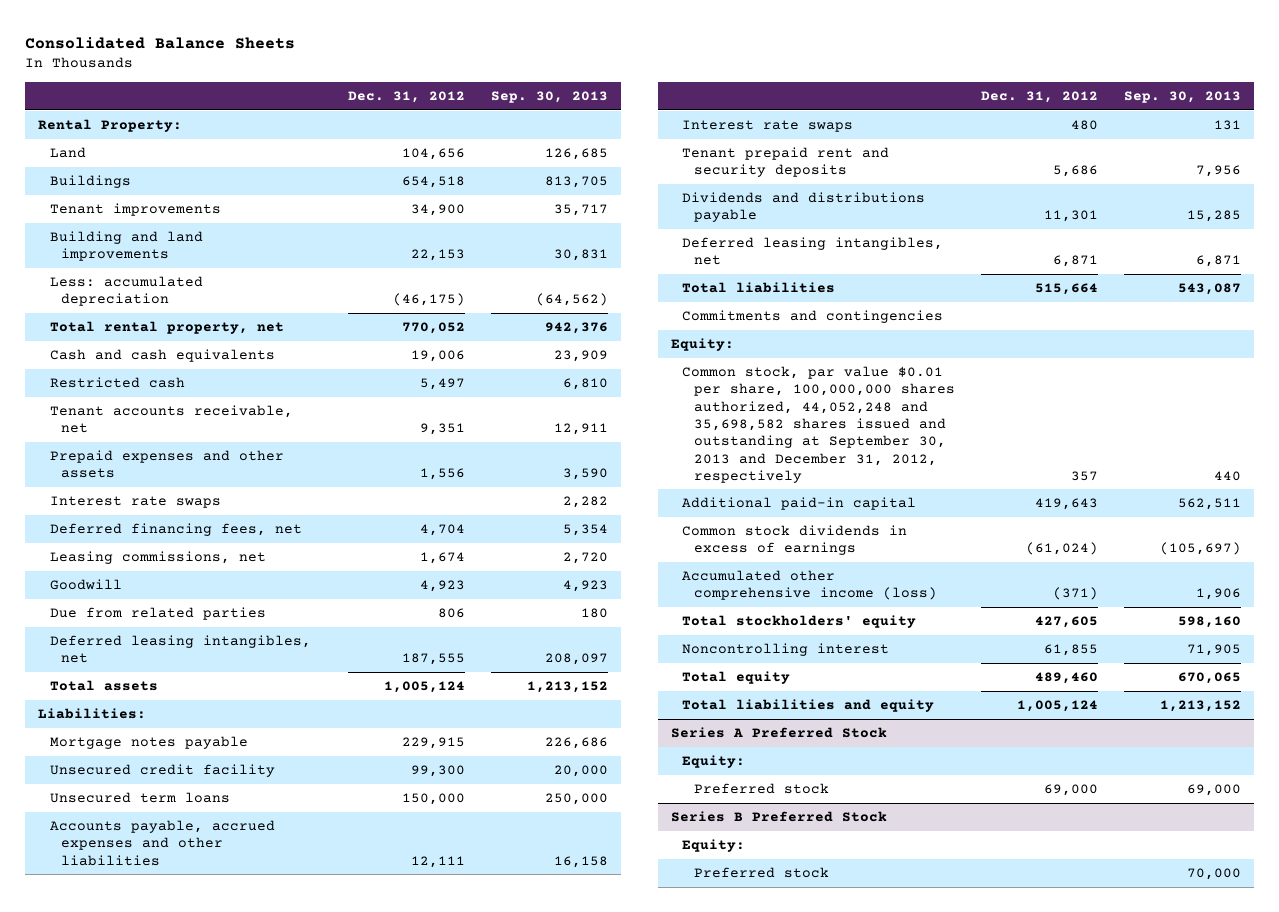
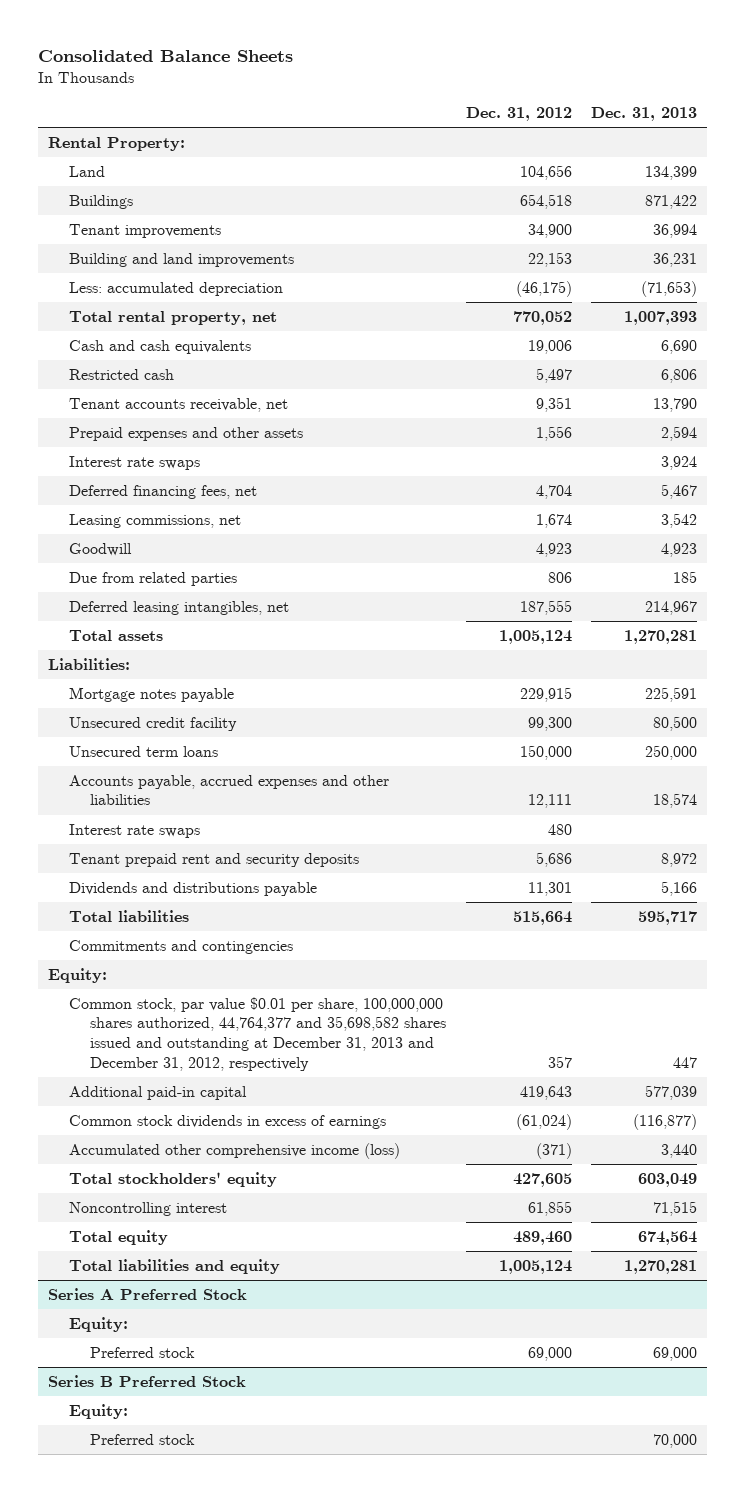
- | Dec. 31, 2012 | Sep. 30, 2013
+ | Dec. 31, 2012 | Dec. 31, 2013
- Deferred leasing intangibles, net | 6,871 | 6,871
- Common stock, par value $0.01 per share, 100,000,000 shares authorized, 44,052,248 and 35,698,582 shares issued and outstanding at September 30, 2013 and December 31, 2012, respectively | 357 | 440
+ Common stock, par value $0.01 per share, 100,000,000 shares authorized, 44,764,377 and 35,698,582 shares issued and outstanding at December 31, 2013 and December 31, 2012, respectively | 357 | 447

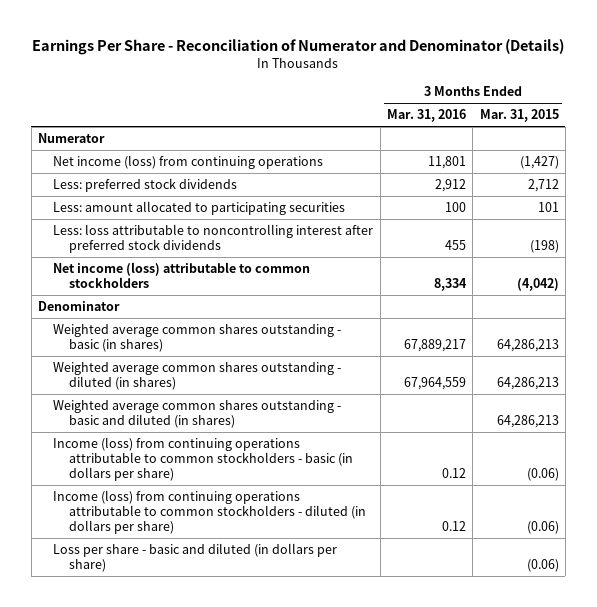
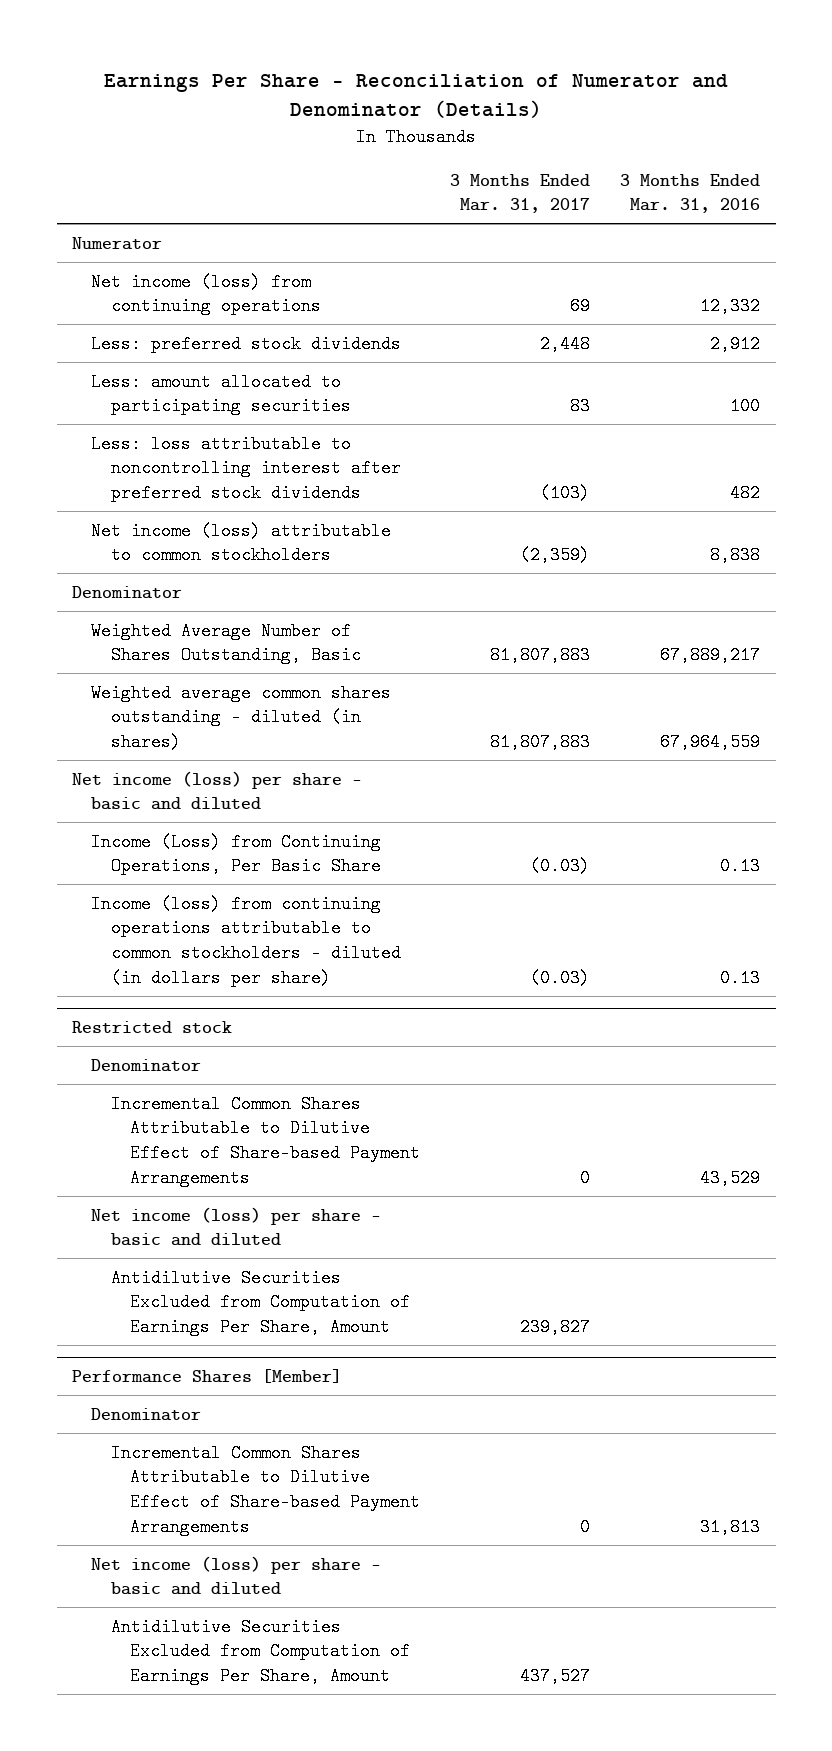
- | 3 Months Ended Mar. 31, 2016 | 3 Months Ended Mar. 31, 2015
+ | 3 Months Ended Mar. 31, 2017 | 3 Months Ended Mar. 31, 2016
- Net income (loss) from continuing operations | 11,801 | (1,427)
+ Net income (loss) from continuing operations | 69 | 12,332
- Less: loss attributable to noncontrolling interest after preferred stock dividends | 455 | (198)
- Net income (loss) attributable to common stockholders | 8,334 | (4,042)
+ Less: loss attributable to noncontrolling interest after preferred stock dividends | (103) | 482
+ Net income (loss) attributable to common stockholders | (2,359) | 8,838
- Weighted average common shares outstanding - basic (in shares) | 67,889,217 | 64,286,213
+ Weighted Average Number of Shares Outstanding, Basic | 81,807,883 | 67,889,217
- Weighted average common shares outstanding - basic and diluted (in shares) | | 64,286,213
- Income (loss) from continuing operations attributable to common stockholders - basic (in dollars per share) | 0.12 | (0.06)
- Income (loss) from continuing operations attributable to common stockholders - diluted (in dollars per share) | 0.12 | (0.06)
- Loss per share - basic and diluted (in dollars per share) | | (0.06)
+ Net income (loss) per share - basic and diluted
+ Income (Loss) from Continuing Operations, Per Basic Share | (0.03) | 0.13
+ Income (loss) from continuing operations attributable to common stockholders - diluted (in dollars per share) | (0.03) | 0.13
+ Restricted stock
+ Denominator
+ Incremental Common Shares Attributable to Dilutive Effect of Share-based Payment Arrangements | 0 | 43,529
+ Net income (loss) per share - basic and diluted
+ Antidilutive Securities Excluded from Computation of Earnings Per Share, Amount | 239,827 |
+ Performance Shares [Member]
+ Denominator
+ Incremental Common Shares Attributable to Dilutive Effect of Share-based Payment Arrangements | 0 | 31,813
+ Net income (loss) per share - basic and diluted
+ Antidilutive Securities Excluded from Computation of Earnings Per Share, Amount | 437,527 |

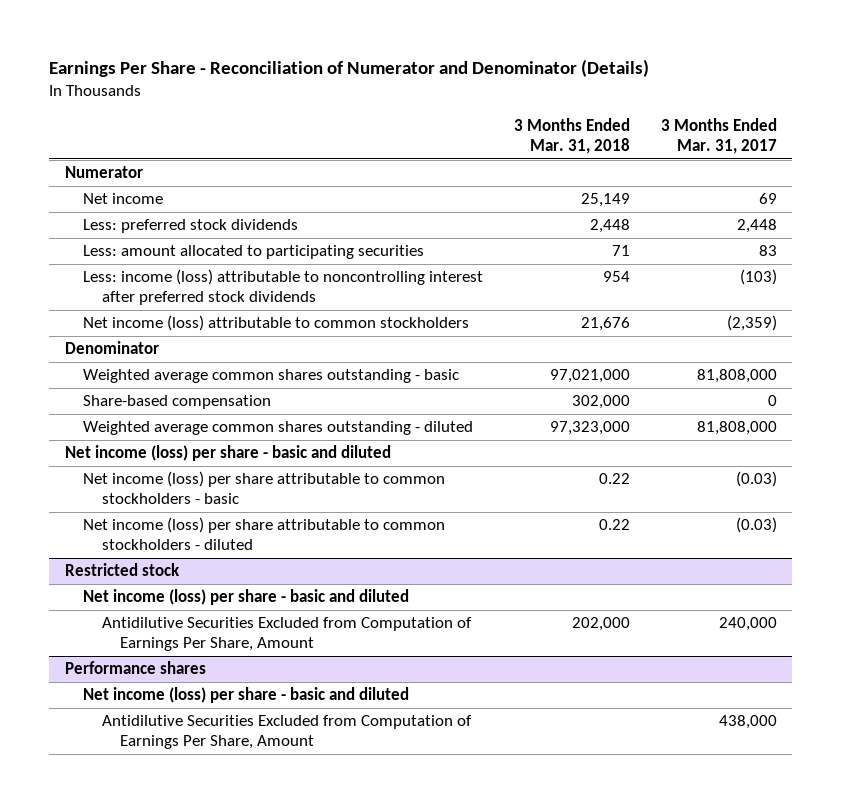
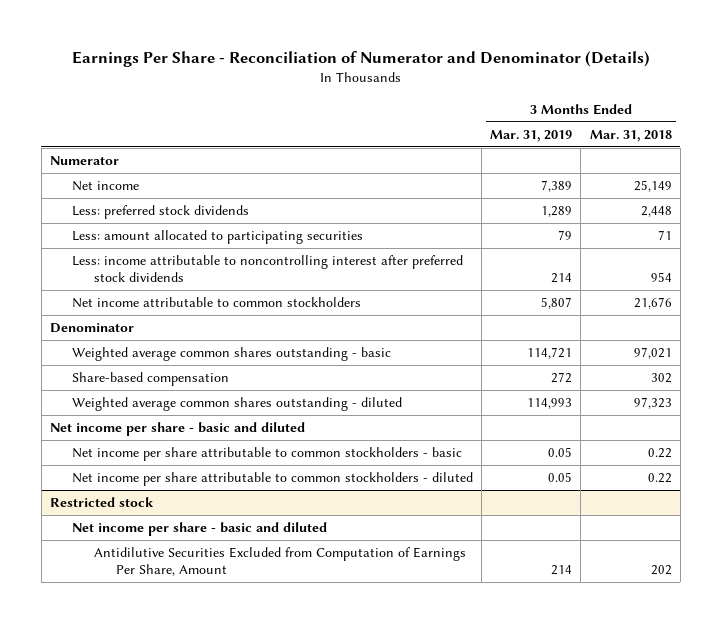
- | 3 Months Ended Mar. 31, 2018 | 3 Months Ended Mar. 31, 2017
+ | 3 Months Ended Mar. 31, 2019 | 3 Months Ended Mar. 31, 2018
- Less: income (loss) attributable to noncontrolling interest after preferred stock dividends | 954 | (103)
- Net income (loss) attributable to common stockholders | 21,676 | (2,359)
+ Less: income attributable to noncontrolling interest after preferred stock dividends | 214 | 954
+ Net income attributable to common stockholders | 5,807 | 21,676
- Weighted average common shares outstanding - basic | 97,021,000 | 81,808,000
- Share-based compensation | 302,000 | 0
- Weighted average common shares outstanding - diluted | 97,323,000 | 81,808,000
- Net income (loss) per share - basic and diluted
- Net income (loss) per share attributable to common stockholders - basic | 0.22 | (0.03)
- Net income (loss) per share attributable to common stockholders - diluted | 0.22 | (0.03)
+ Weighted average common shares outstanding - basic | 114,721 | 97,021
+ Share-based compensation | 272 | 302
+ Weighted average common shares outstanding - diluted | 114,993 | 97,323
+ Net income per share - basic and diluted
+ Net income per share attributable to common stockholders - basic | 0.05 | 0.22
+ Net income per share attributable to common stockholders - diluted | 0.05 | 0.22
@ Restricted stock
- Net income (loss) per share - basic and diluted
- Antidilutive Securities Excluded from Computation of Earnings Per Share, Amount | 202,000 | 240,000
- Performance shares
- Net income (loss) per share - basic and diluted
- Antidilutive Securities Excluded from Computation of Earnings Per Share, Amount | | 438,000
@ Restricted stock
+ Net income per share - basic and diluted
+ Antidilutive Securities Excluded from Computation of Earnings Per Share, Amount | 214 | 202

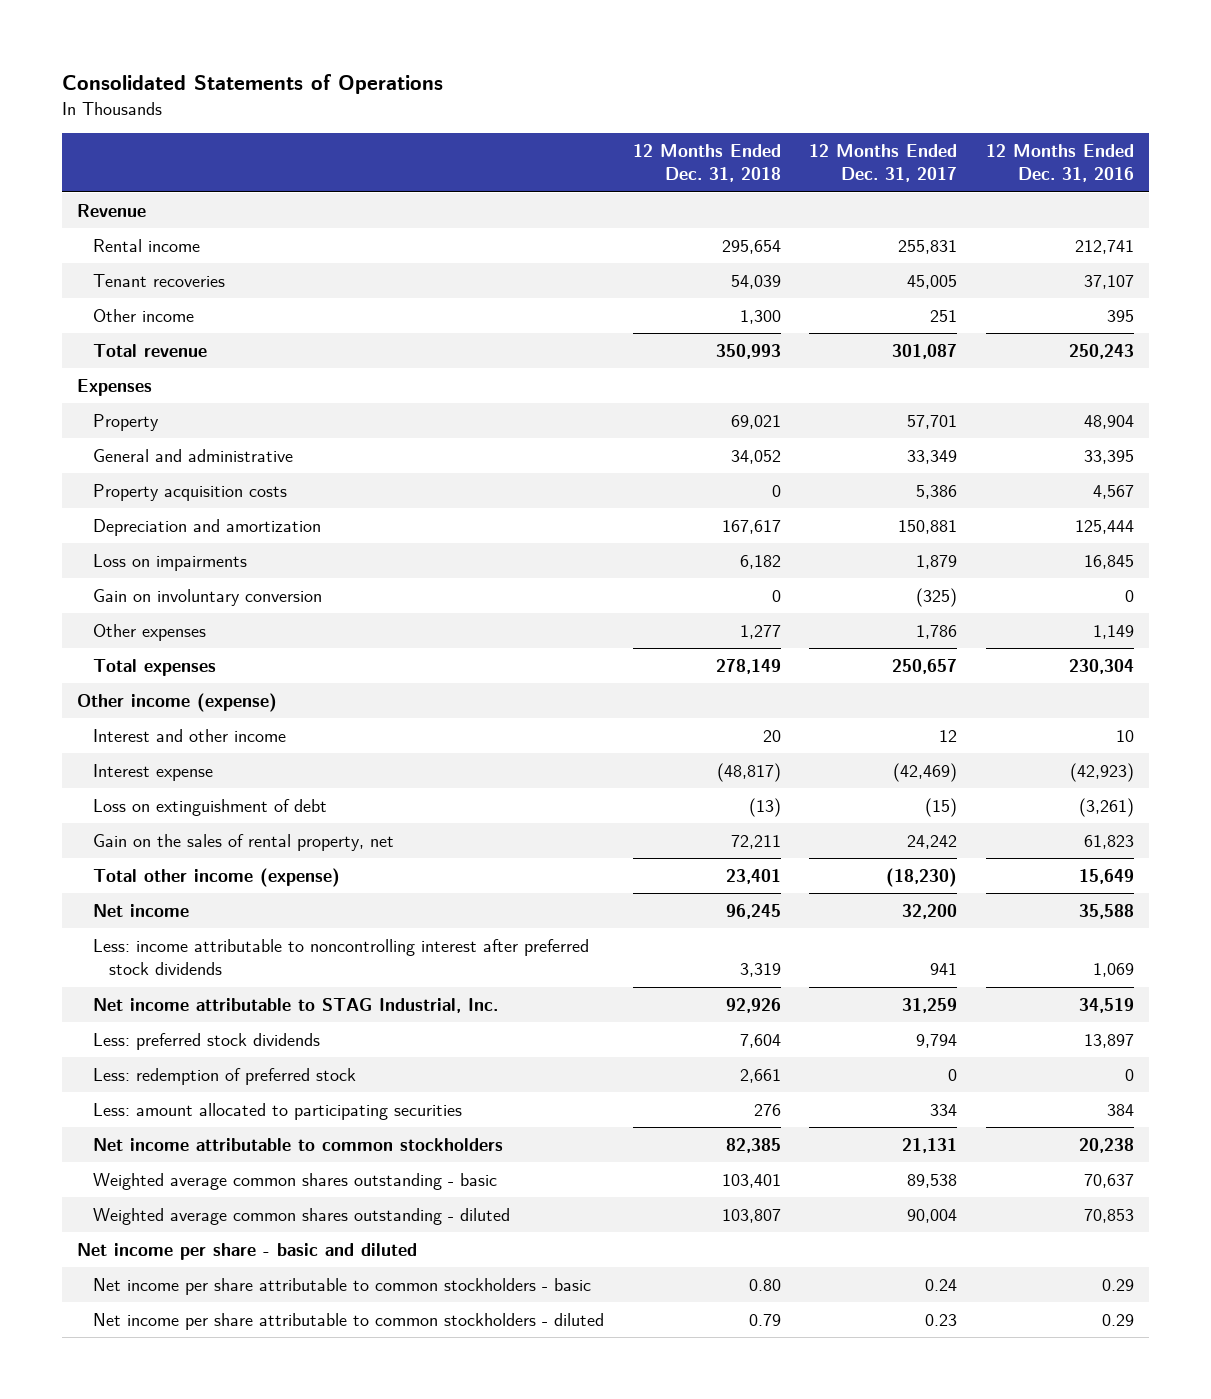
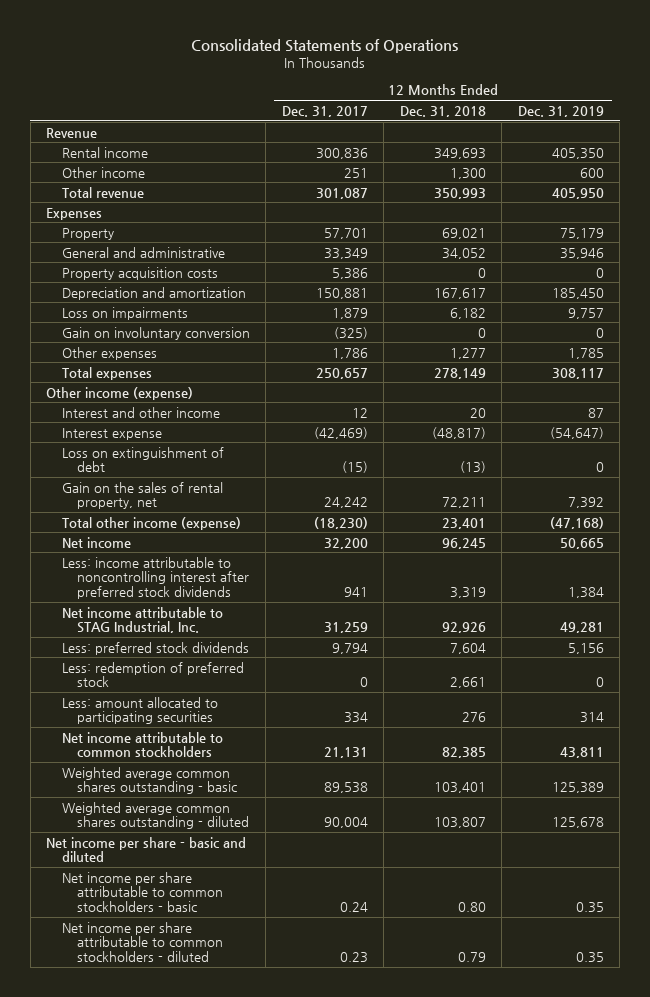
- | 12 Months Ended Dec. 31, 2018 | 12 Months Ended Dec. 31, 2017 | 12 Months Ended Dec. 31, 2016
+ | 12 Months Ended Dec. 31, 2017 | 12 Months Ended Dec. 31, 2018 | 12 Months Ended Dec. 31, 2019
- Rental income | 295,654 | 255,831 | 212,741
- Tenant recoveries | 54,039 | 45,005 | 37,107
+ Rental income | 300,836 | 349,693 | 405,350

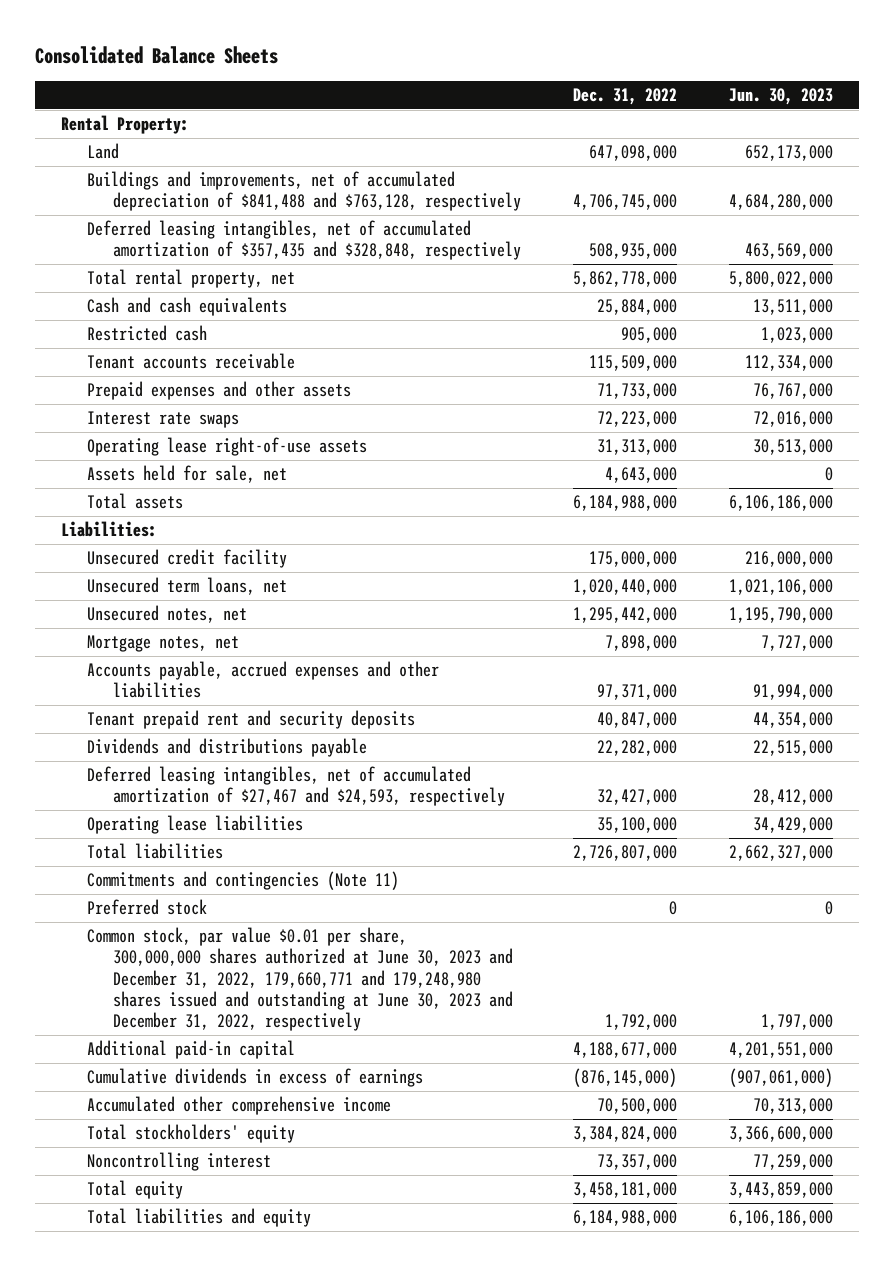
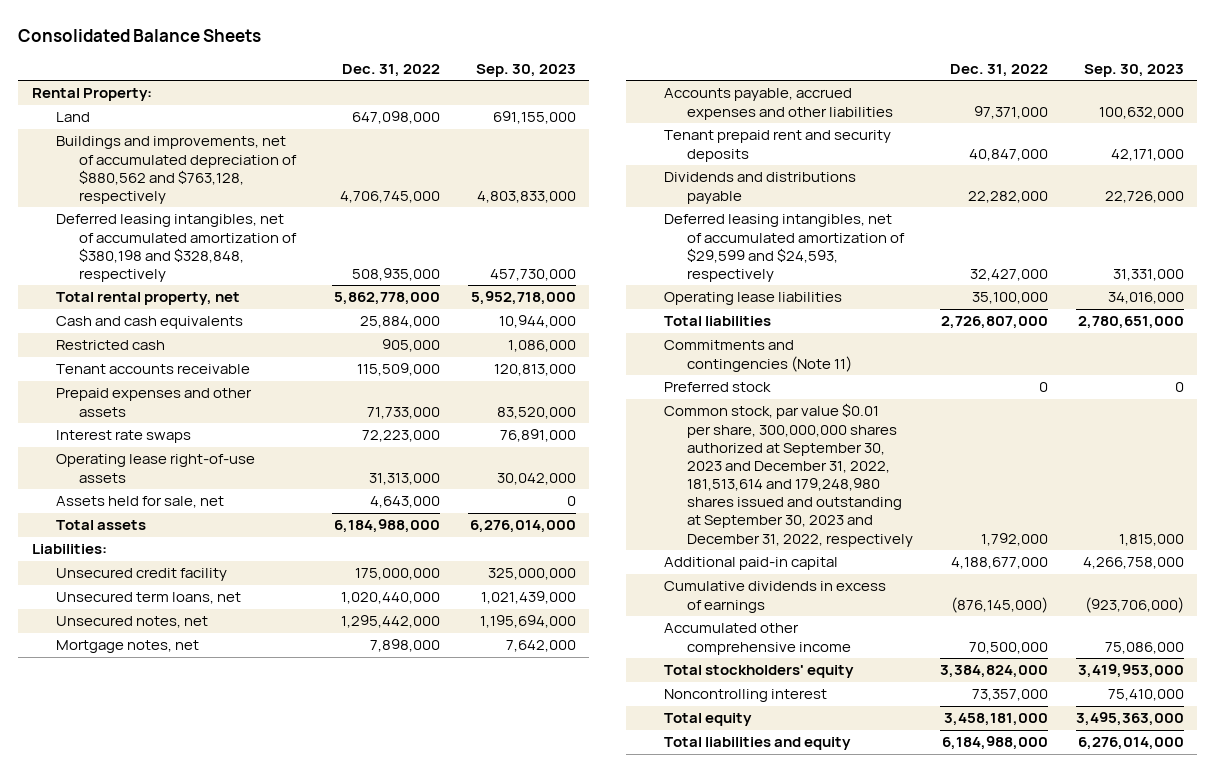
- | Dec. 31, 2022 | Jun. 30, 2023
+ | Dec. 31, 2022 | Sep. 30, 2023
- Buildings and improvements, net of accumulated depreciation of $841,488 and $763,128, respectively | 4,706,745,000 | 4,684,280,000
- Deferred leasing intangibles, net of accumulated amortization of $357,435 and $328,848, respectively | 508,935,000 | 463,569,000
+ Buildings and improvements, net of accumulated depreciation of $880,562 and $763,128, respectively | 4,706,745,000 | 4,803,833,000
+ Deferred leasing intangibles, net of accumulated amortization of $380,198 and $328,848, respectively | 508,935,000 | 457,730,000
- Deferred leasing intangibles, net of accumulated amortization of $27,467 and $24,593, respectively | 32,427,000 | 28,412,000
+ Deferred leasing intangibles, net of accumulated amortization of $29,599 and $24,593, respectively | 32,427,000 | 31,331,000
- Common stock, par value $0.01 per share, 300,000,000 shares authorized at June 30, 2023 and December 31, 2022, 179,660,771 and 179,248,980 shares issued and outstanding at June 30, 2023 and December 31, 2022, respectively | 1,792,000 | 1,797,000
+ Common stock, par value $0.01 per share, 300,000,000 shares authorized at September 30, 2023 and December 31, 2022, 181,513,614 and 179,248,980 shares issued and outstanding at September 30, 2023 and December 31, 2022, respectively | 1,792,000 | 1,815,000

